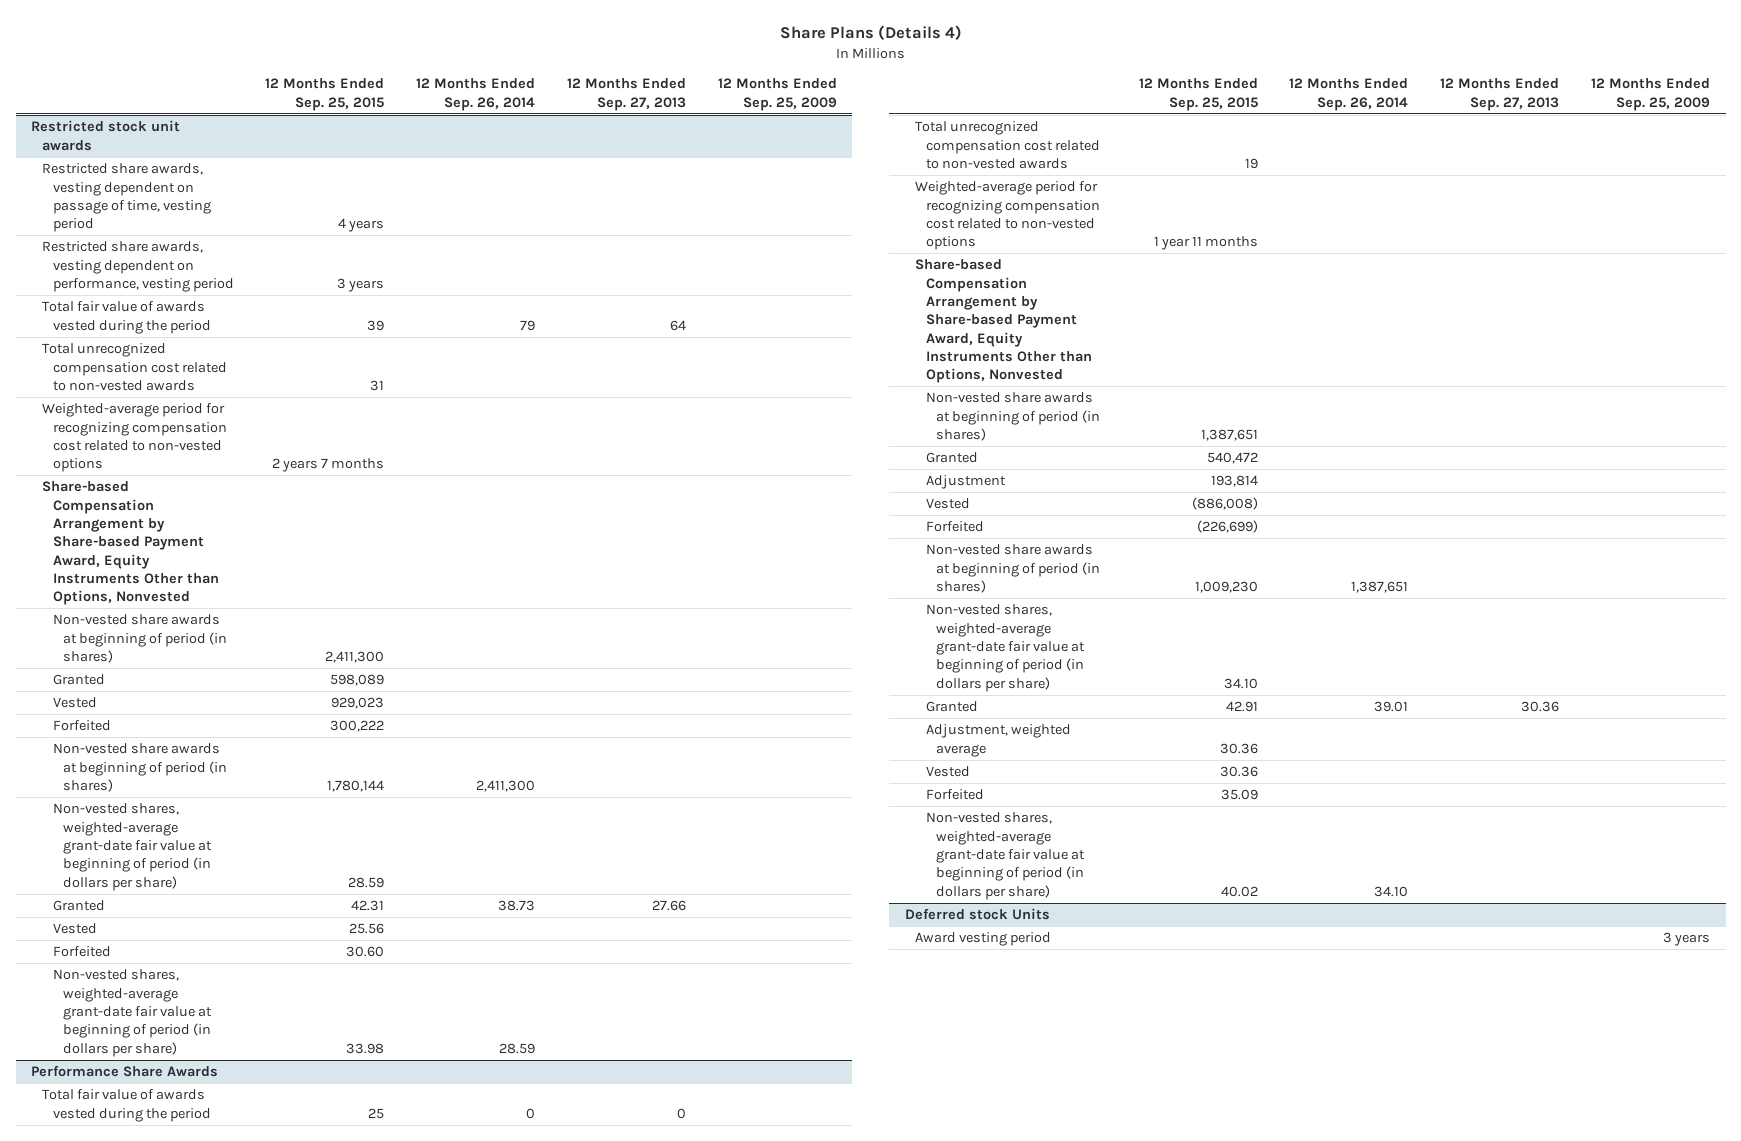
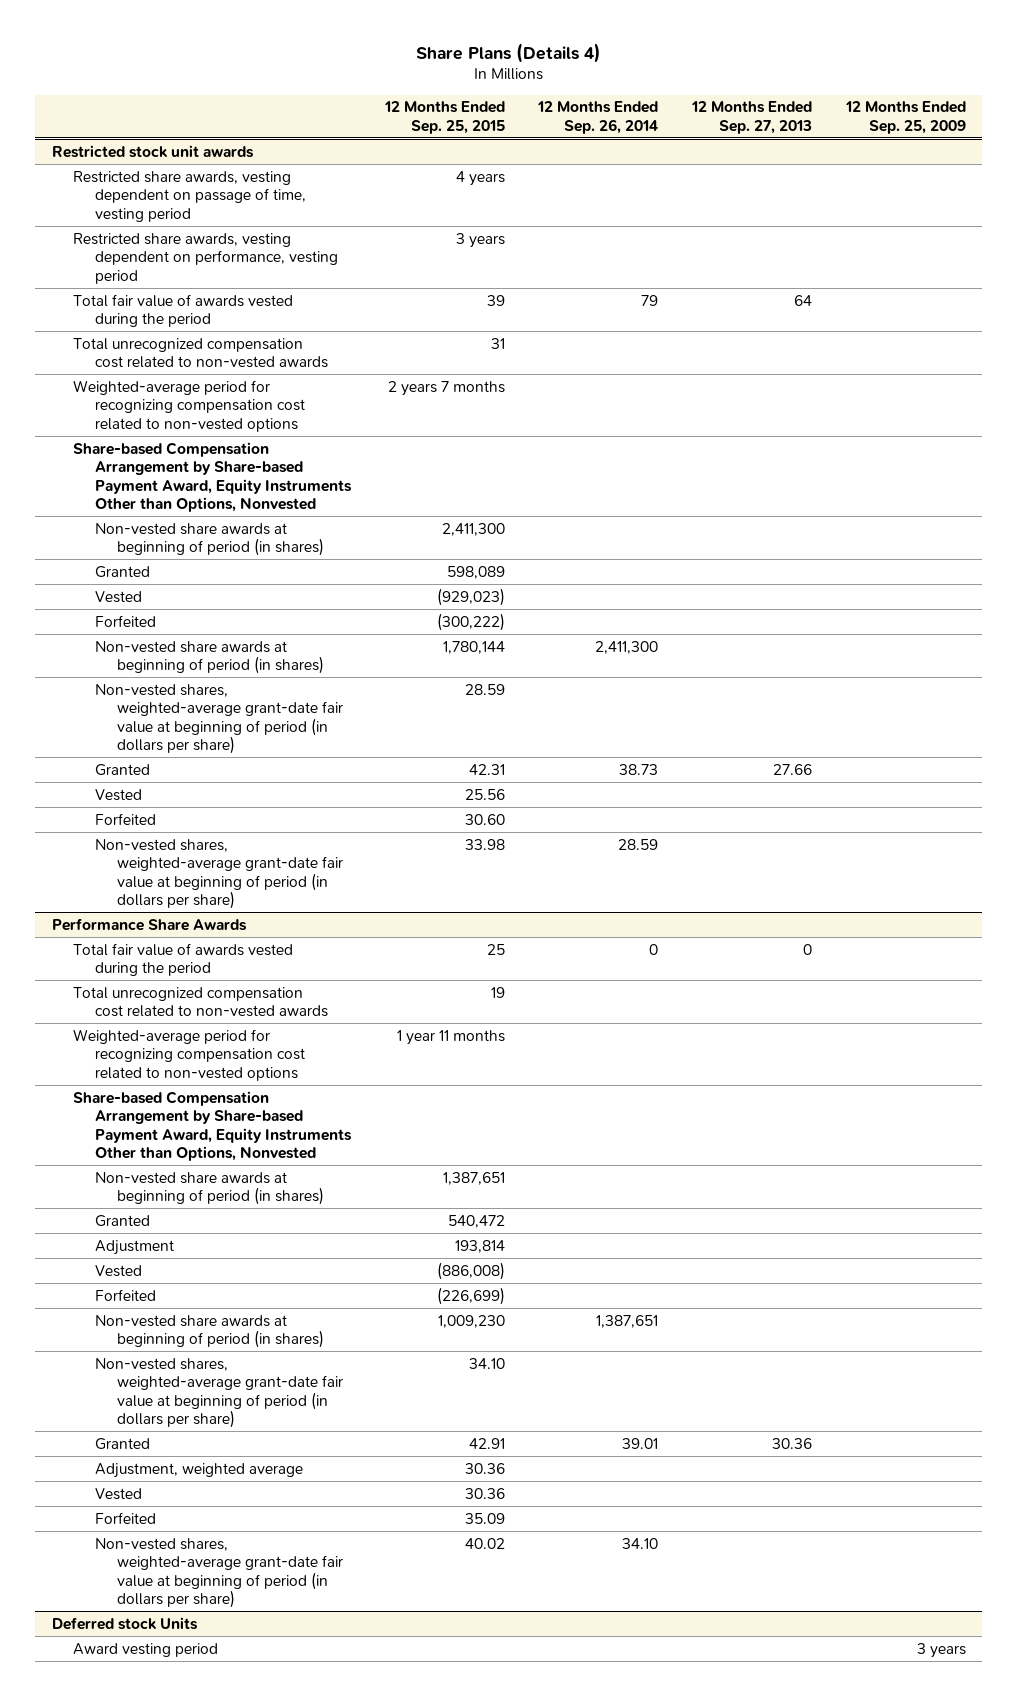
@ Restricted stock unit awards
- Vested | 929,023 | | |
- Forfeited | 300,222 | | |
+ Vested | (929,023) | | |
+ Forfeited | (300,222) | | |

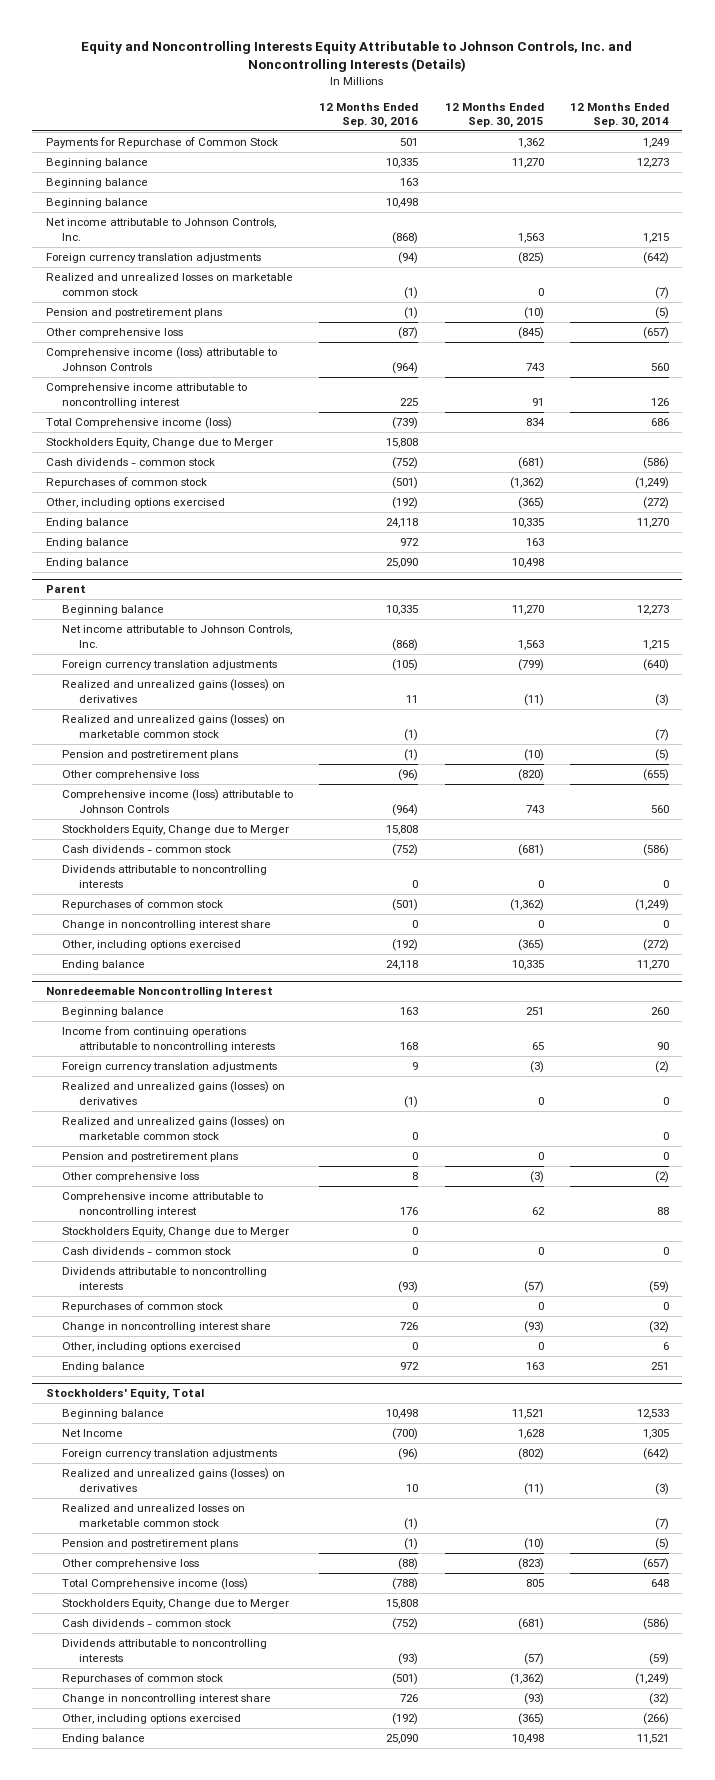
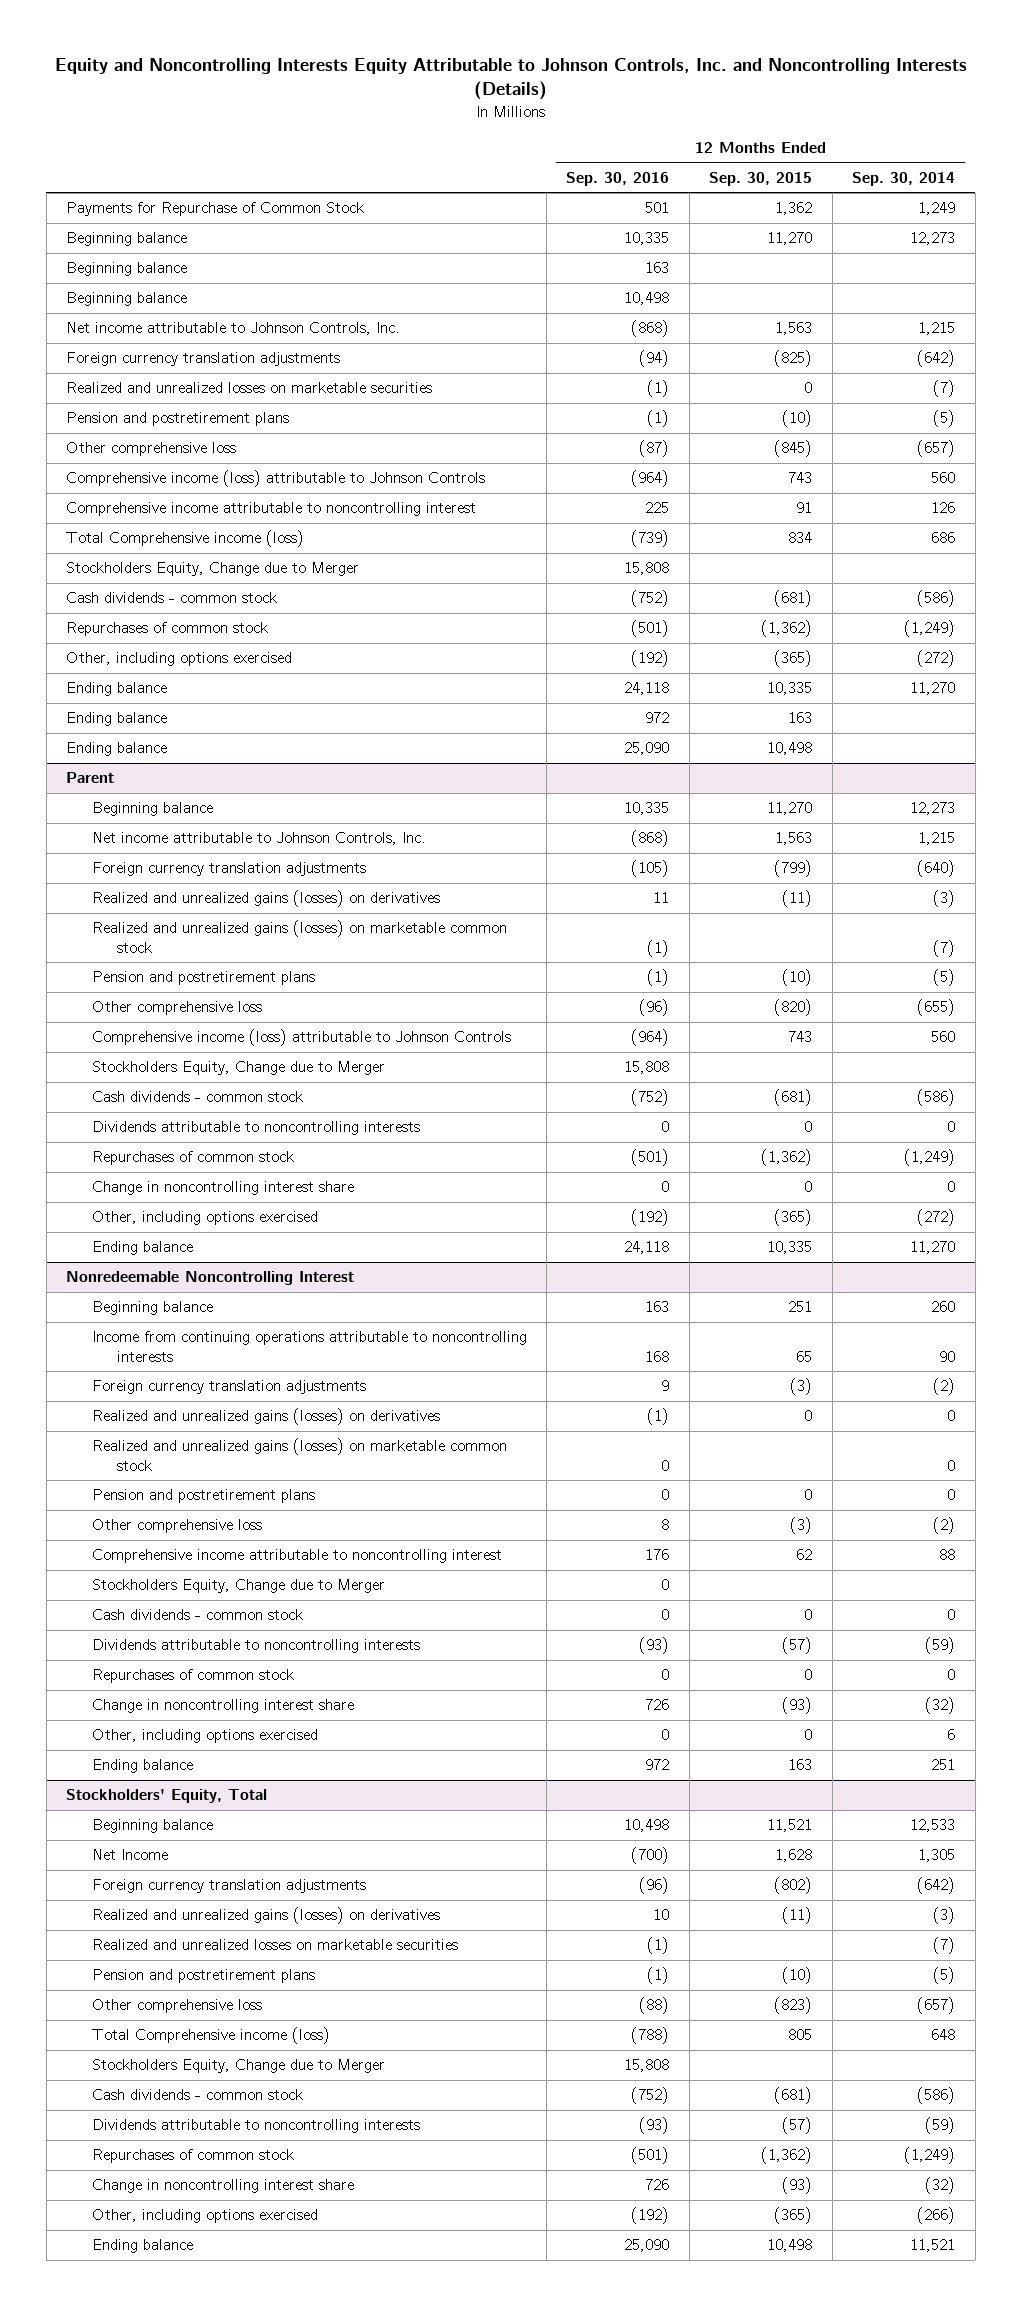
- Realized and unrealized losses on marketable common stock | (1) | 0 | (7)
+ Realized and unrealized losses on marketable securities | (1) | 0 | (7)
@ Stockholders' Equity, Total
- Realized and unrealized losses on marketable common stock | (1) | | (7)
+ Realized and unrealized losses on marketable securities | (1) | | (7)

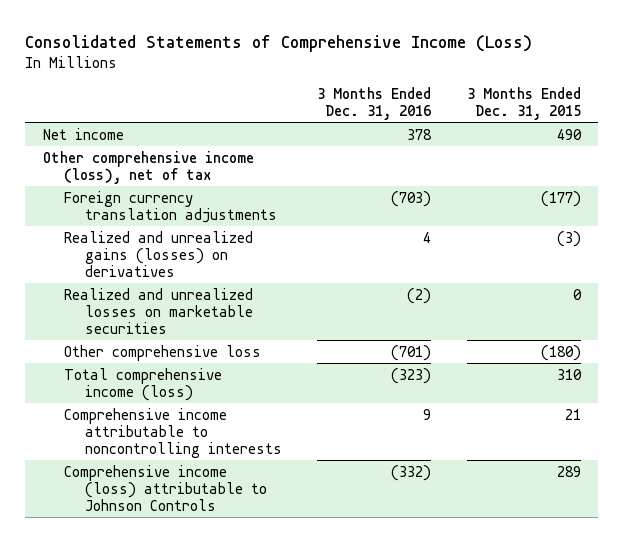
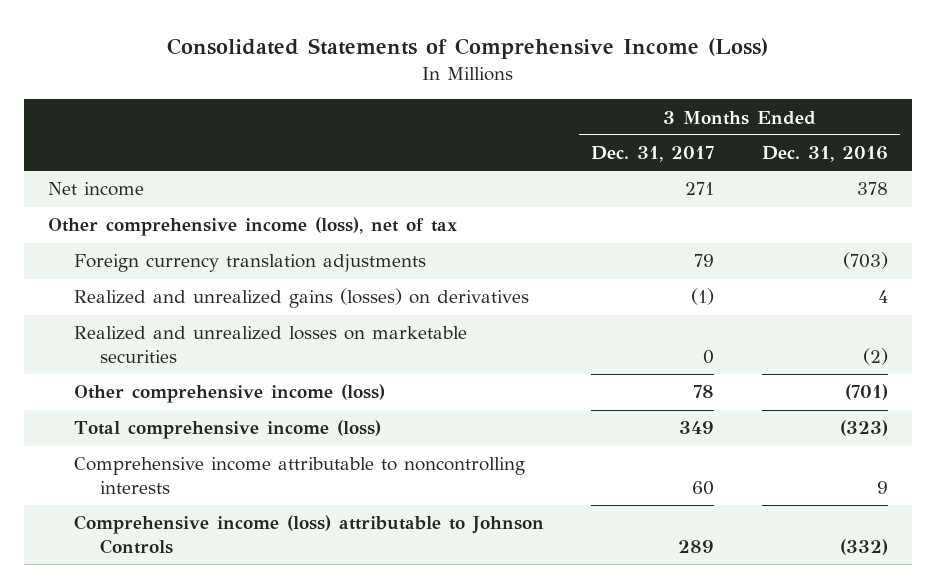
- | 3 Months Ended Dec. 31, 2016 | 3 Months Ended Dec. 31, 2015
+ | 3 Months Ended Dec. 31, 2017 | 3 Months Ended Dec. 31, 2016
- Other comprehensive loss | (701) | (180)
+ Other comprehensive income (loss) | 78 | (701)

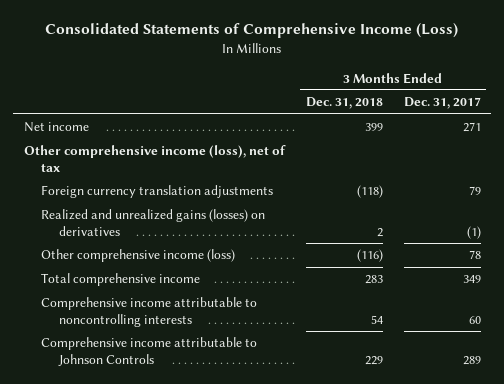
- | 3 Months Ended Dec. 31, 2017 | 3 Months Ended Dec. 31, 2016
+ | 3 Months Ended Dec. 31, 2018 | 3 Months Ended Dec. 31, 2017
- Realized and unrealized losses on marketable securities | 0 | (2)
- Total comprehensive income (loss) | 349 | (323)
+ Total comprehensive income | 283 | 349
- Comprehensive income (loss) attributable to Johnson Controls | 289 | (332)
+ Comprehensive income attributable to Johnson Controls | 229 | 289

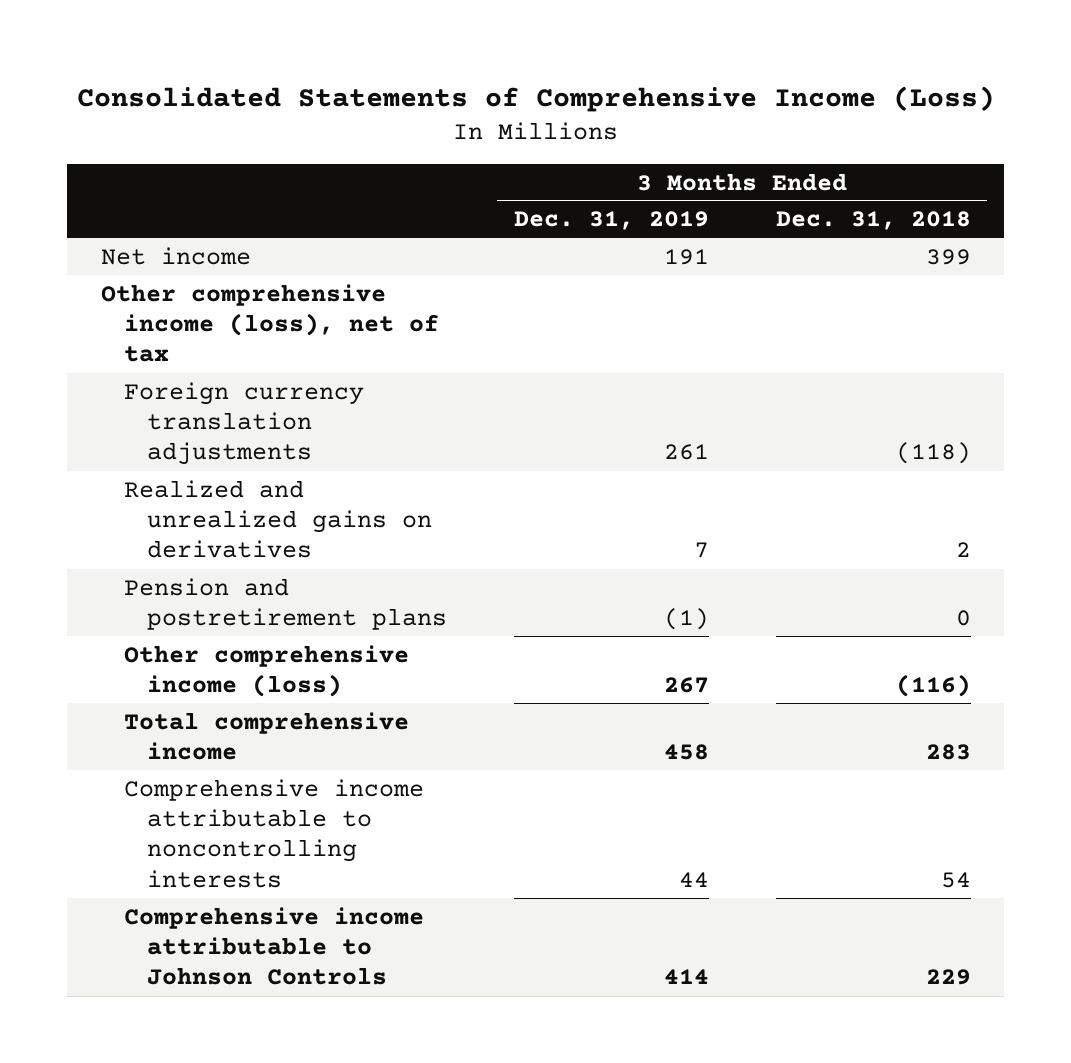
- | 3 Months Ended Dec. 31, 2018 | 3 Months Ended Dec. 31, 2017
+ | 3 Months Ended Dec. 31, 2019 | 3 Months Ended Dec. 31, 2018
- Realized and unrealized gains (losses) on derivatives | 2 | (1)
+ Realized and unrealized gains on derivatives | 7 | 2
+ Pension and postretirement plans | (1) | 0

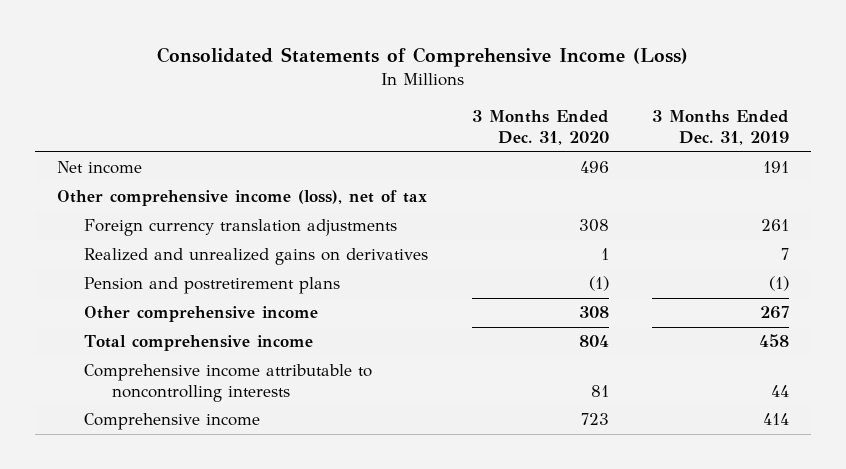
- | 3 Months Ended Dec. 31, 2019 | 3 Months Ended Dec. 31, 2018
+ | 3 Months Ended Dec. 31, 2020 | 3 Months Ended Dec. 31, 2019
- Other comprehensive income (loss) | 267 | (116)
+ Other comprehensive income | 308 | 267
- Comprehensive income attributable to Johnson Controls | 414 | 229
+ Comprehensive income | 723 | 414

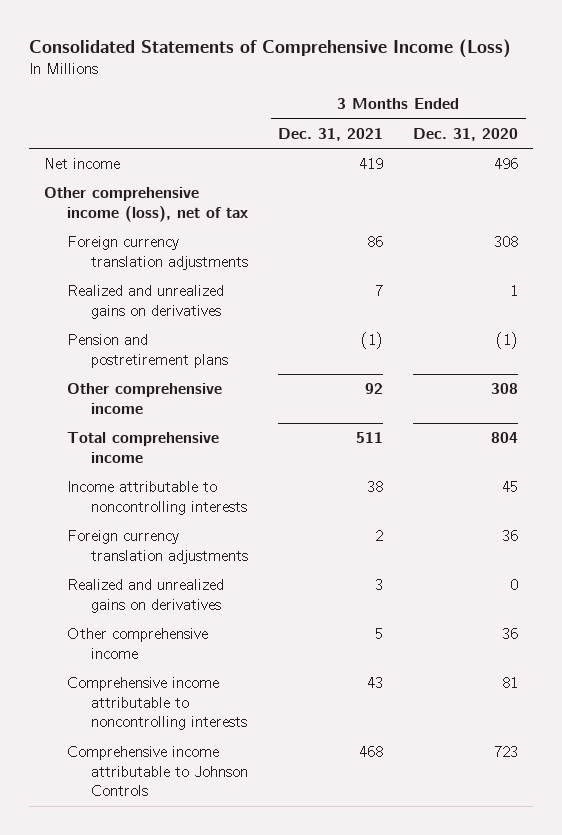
- | 3 Months Ended Dec. 31, 2020 | 3 Months Ended Dec. 31, 2019
+ | 3 Months Ended Dec. 31, 2021 | 3 Months Ended Dec. 31, 2020
+ Income attributable to noncontrolling interests | 38 | 45
+ Foreign currency translation adjustments | 2 | 36
+ Realized and unrealized gains on derivatives | 3 | 0
+ Other comprehensive income | 5 | 36
- Comprehensive income | 723 | 414
+ Comprehensive income attributable to Johnson Controls | 468 | 723

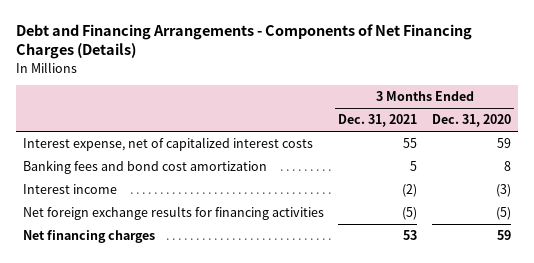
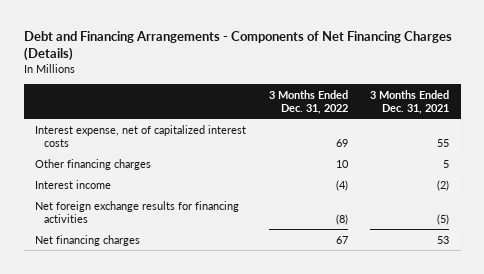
- | 3 Months Ended Dec. 31, 2021 | 3 Months Ended Dec. 31, 2020
+ | 3 Months Ended Dec. 31, 2022 | 3 Months Ended Dec. 31, 2021
- Banking fees and bond cost amortization | 5 | 8
+ Other financing charges | 10 | 5

